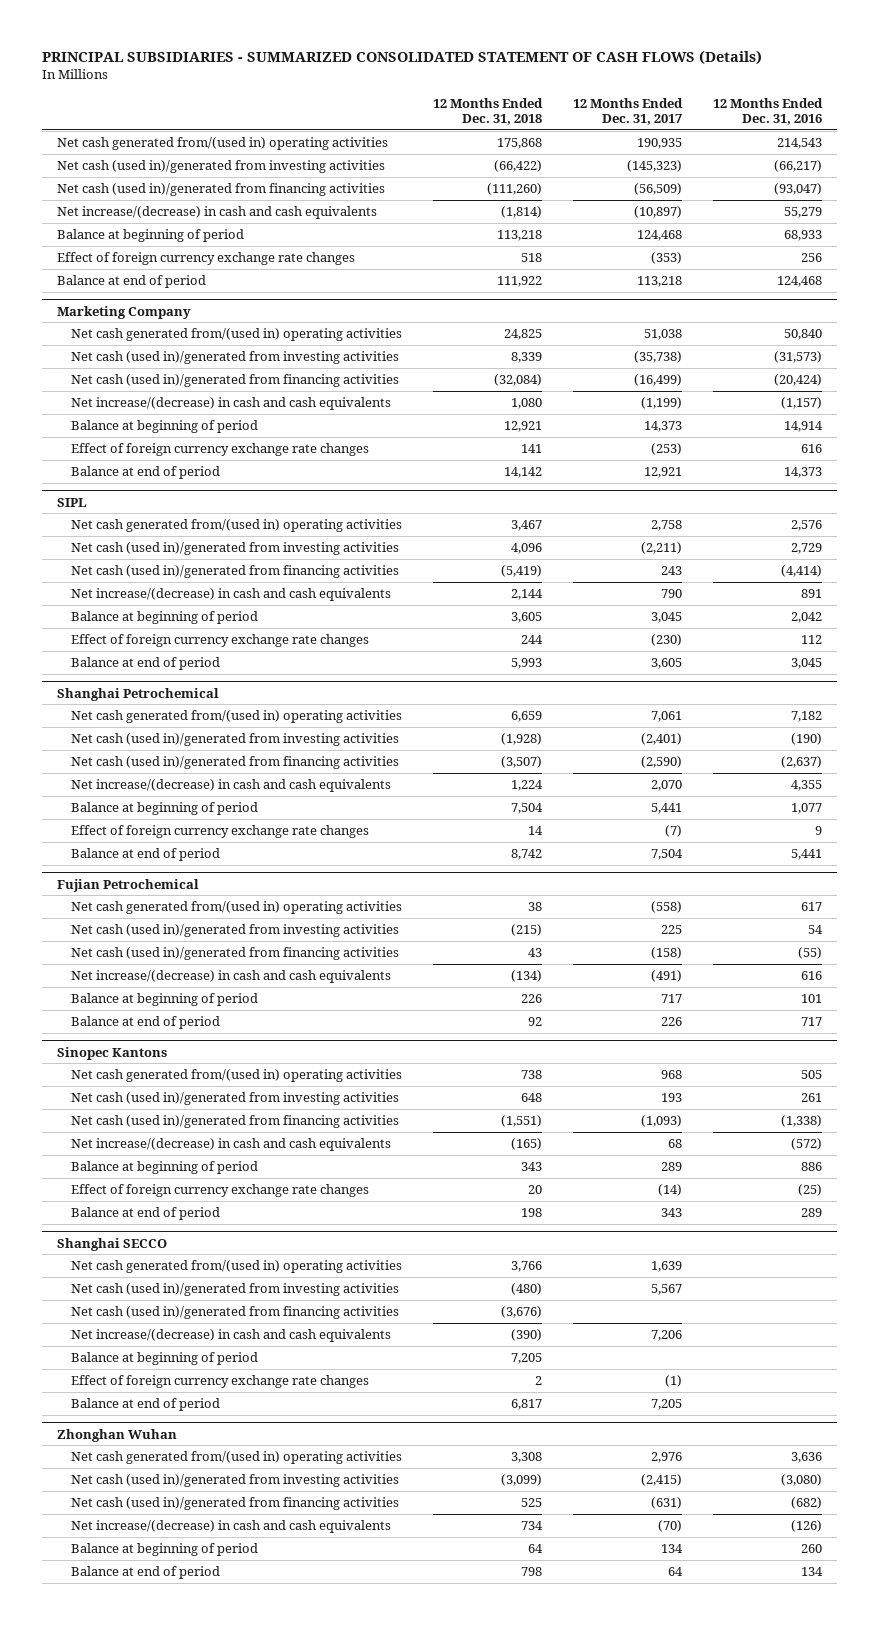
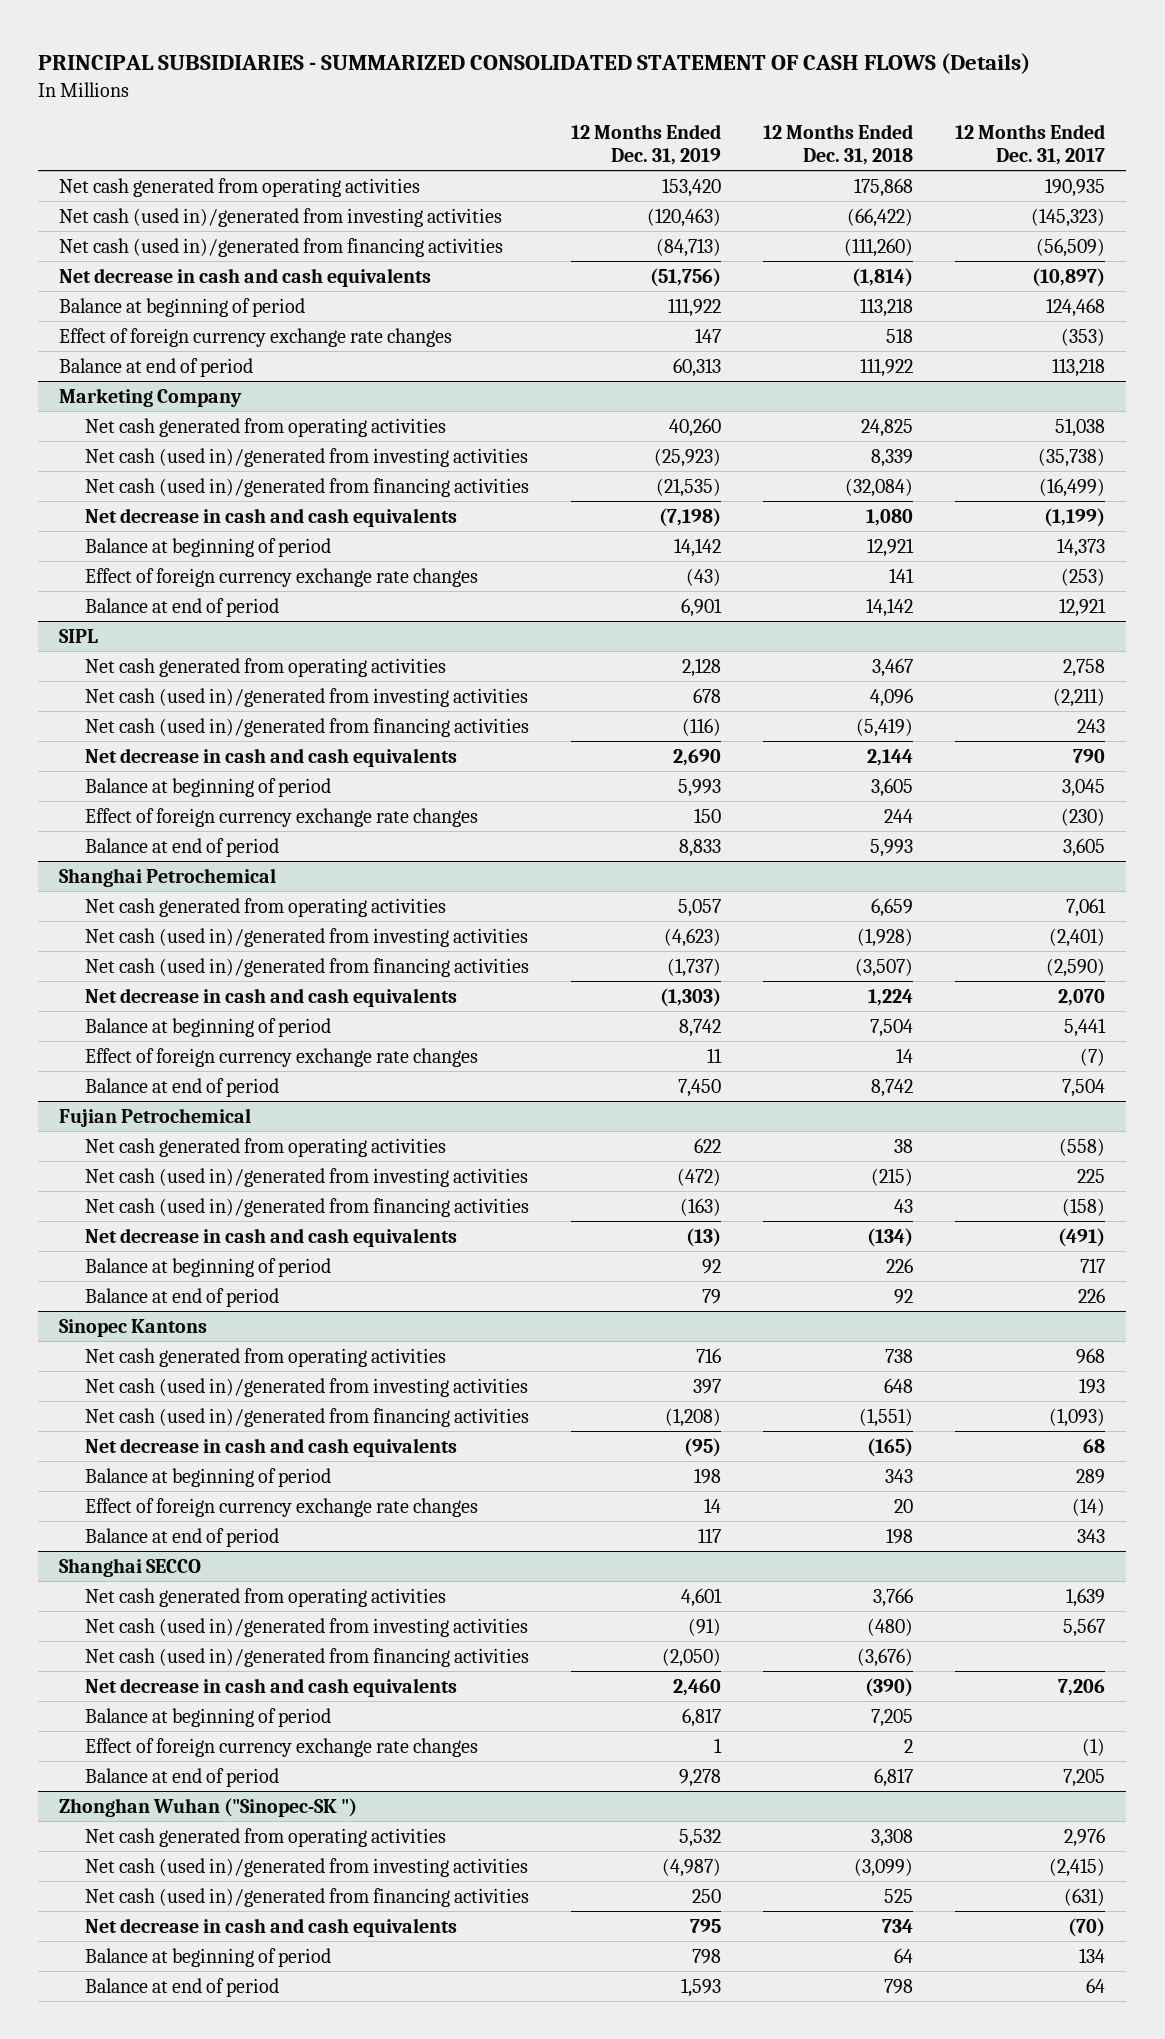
- | 12 Months Ended Dec. 31, 2018 | 12 Months Ended Dec. 31, 2017 | 12 Months Ended Dec. 31, 2016
+ | 12 Months Ended Dec. 31, 2019 | 12 Months Ended Dec. 31, 2018 | 12 Months Ended Dec. 31, 2017
- Net cash generated from/(used in) operating activities | 175,868 | 190,935 | 214,543
+ Net cash generated from operating activities | 153,420 | 175,868 | 190,935
- Net increase/(decrease) in cash and cash equivalents | (1,814) | (10,897) | 55,279
+ Net decrease in cash and cash equivalents | (51,756) | (1,814) | (10,897)
@ Marketing Company
- Net cash generated from/(used in) operating activities | 24,825 | 51,038 | 50,840
+ Net cash generated from operating activities | 40,260 | 24,825 | 51,038
- Net increase/(decrease) in cash and cash equivalents | 1,080 | (1,199) | (1,157)
+ Net decrease in cash and cash equivalents | (7,198) | 1,080 | (1,199)
@ SIPL
- Net cash generated from/(used in) operating activities | 3,467 | 2,758 | 2,576
+ Net cash generated from operating activities | 2,128 | 3,467 | 2,758
- Net increase/(decrease) in cash and cash equivalents | 2,144 | 790 | 891
+ Net decrease in cash and cash equivalents | 2,690 | 2,144 | 790
@ Shanghai Petrochemical
- Net cash generated from/(used in) operating activities | 6,659 | 7,061 | 7,182
+ Net cash generated from operating activities | 5,057 | 6,659 | 7,061
- Net increase/(decrease) in cash and cash equivalents | 1,224 | 2,070 | 4,355
+ Net decrease in cash and cash equivalents | (1,303) | 1,224 | 2,070
@ Fujian Petrochemical
- Net cash generated from/(used in) operating activities | 38 | (558) | 617
+ Net cash generated from operating activities | 622 | 38 | (558)
- Net increase/(decrease) in cash and cash equivalents | (134) | (491) | 616
+ Net decrease in cash and cash equivalents | (13) | (134) | (491)
@ Sinopec Kantons
- Net cash generated from/(used in) operating activities | 738 | 968 | 505
+ Net cash generated from operating activities | 716 | 738 | 968
- Net increase/(decrease) in cash and cash equivalents | (165) | 68 | (572)
+ Net decrease in cash and cash equivalents | (95) | (165) | 68
@ Shanghai SECCO
- Net cash generated from/(used in) operating activities | 3,766 | 1,639 |
+ Net cash generated from operating activities | 4,601 | 3,766 | 1,639
- Net increase/(decrease) in cash and cash equivalents | (390) | 7,206 |
+ Net decrease in cash and cash equivalents | 2,460 | (390) | 7,206
- Zhonghan Wuhan
- Net cash generated from/(used in) operating activities | 3,308 | 2,976 | 3,636
+ Zhonghan Wuhan ("Sinopec-SK ")
+ Net cash generated from operating activities | 5,532 | 3,308 | 2,976
- Net increase/(decrease) in cash and cash equivalents | 734 | (70) | (126)
+ Net decrease in cash and cash equivalents | 795 | 734 | (70)

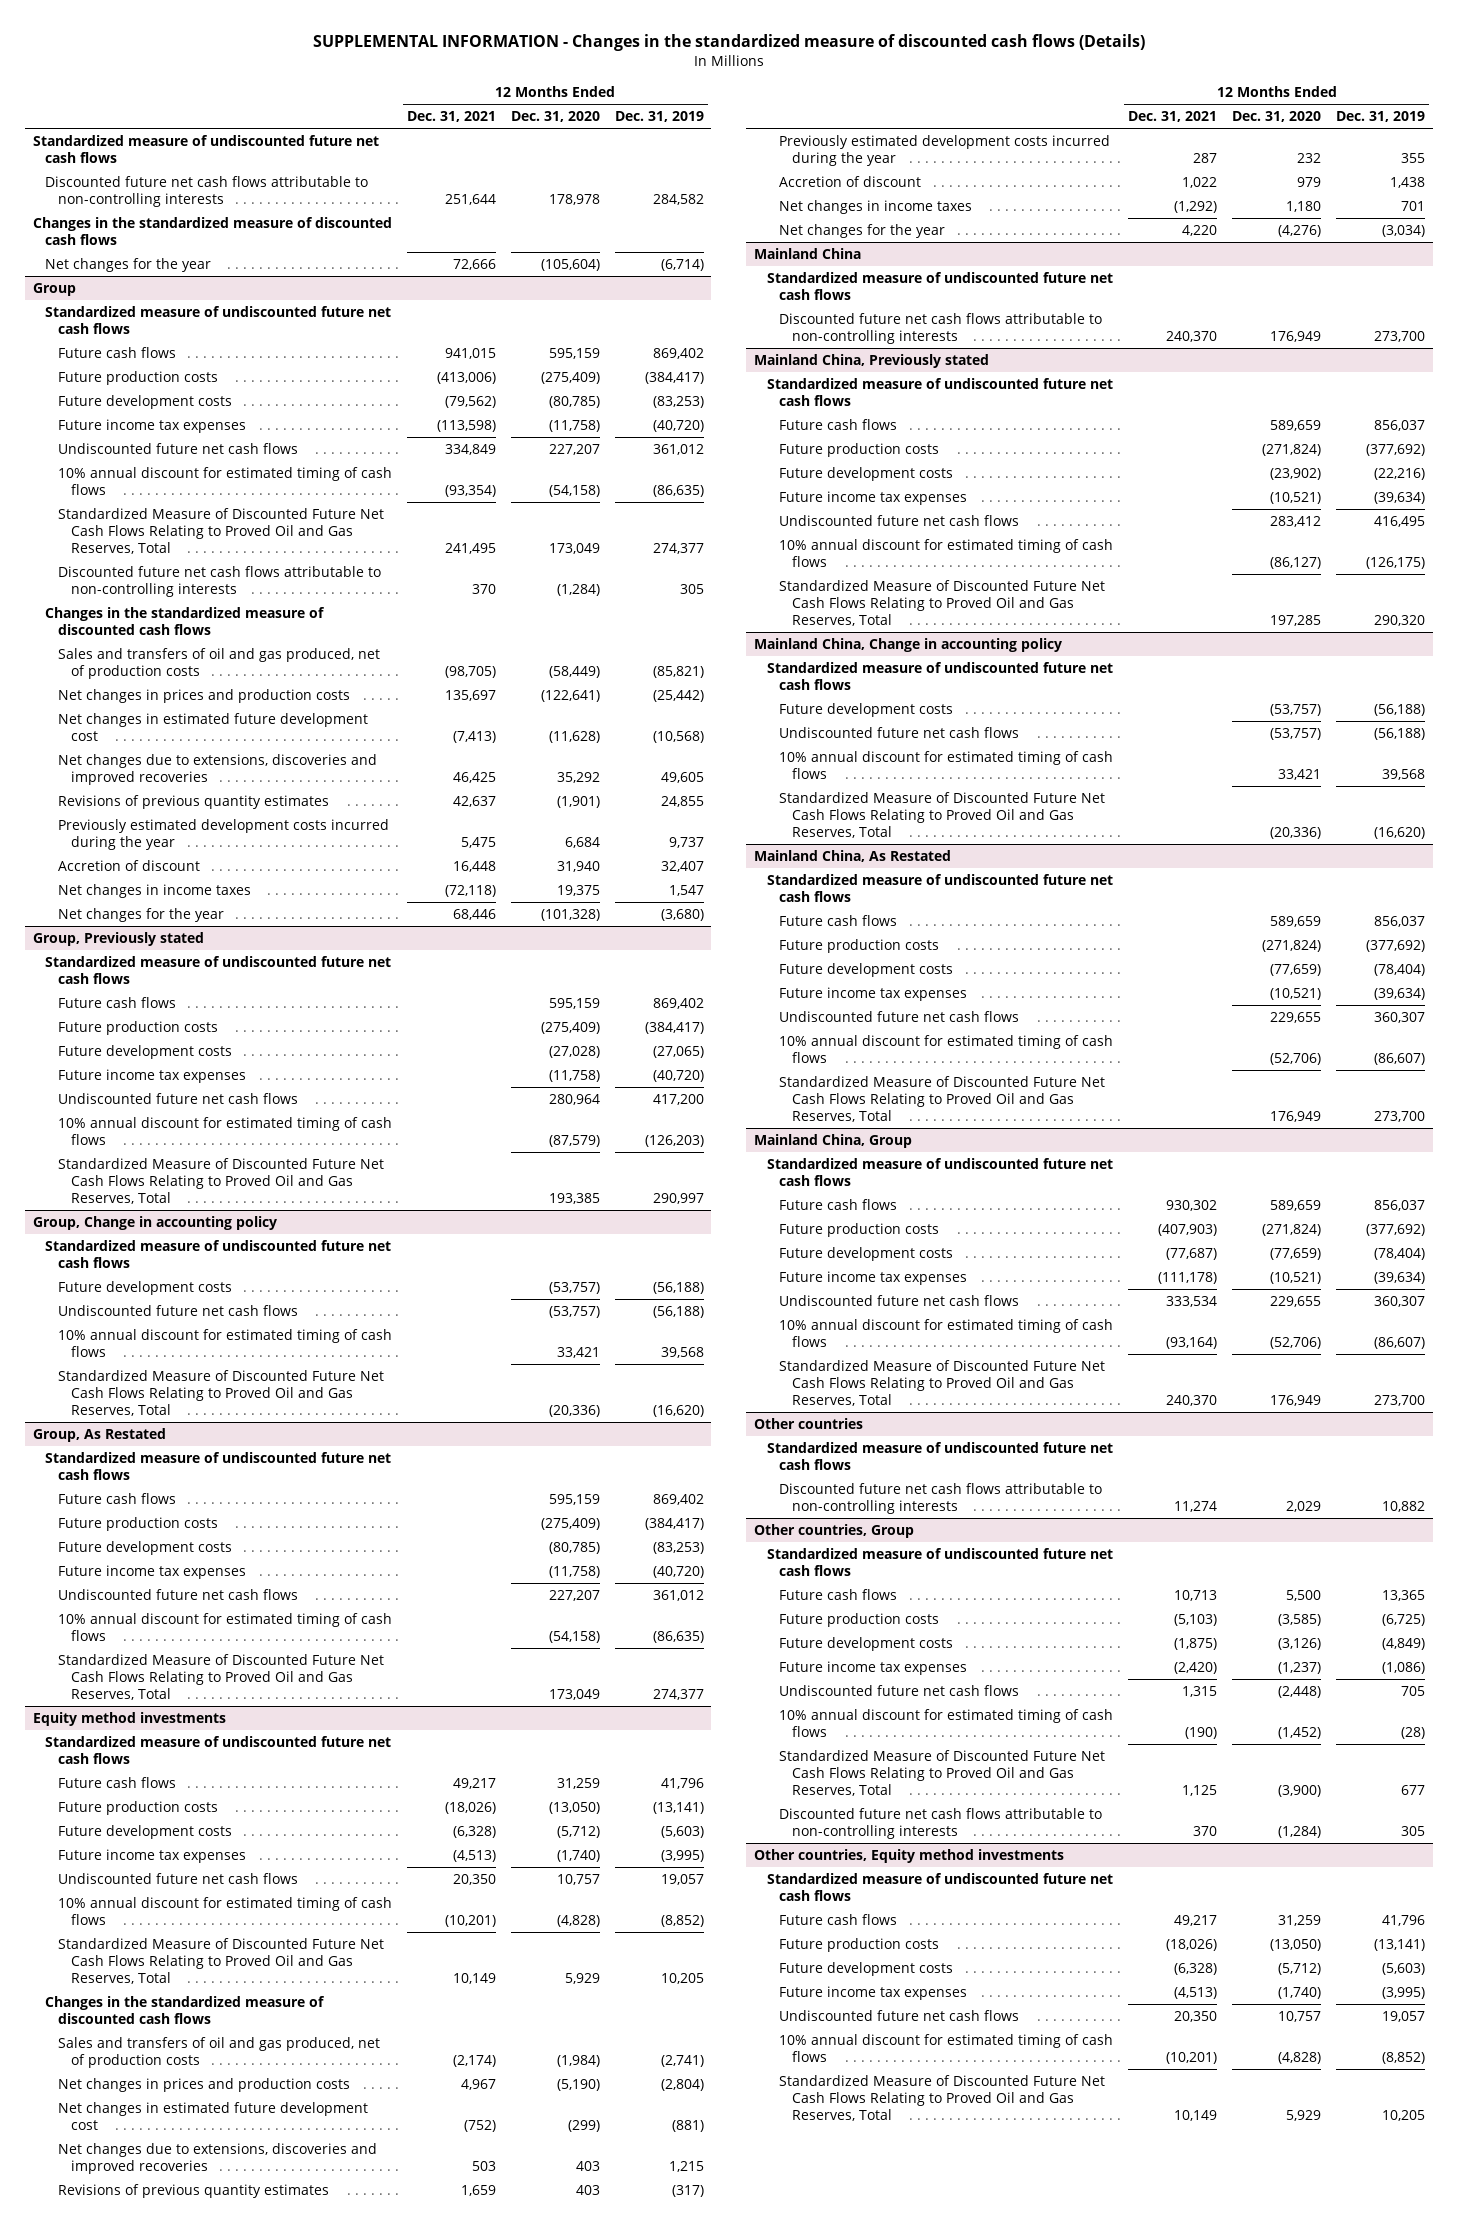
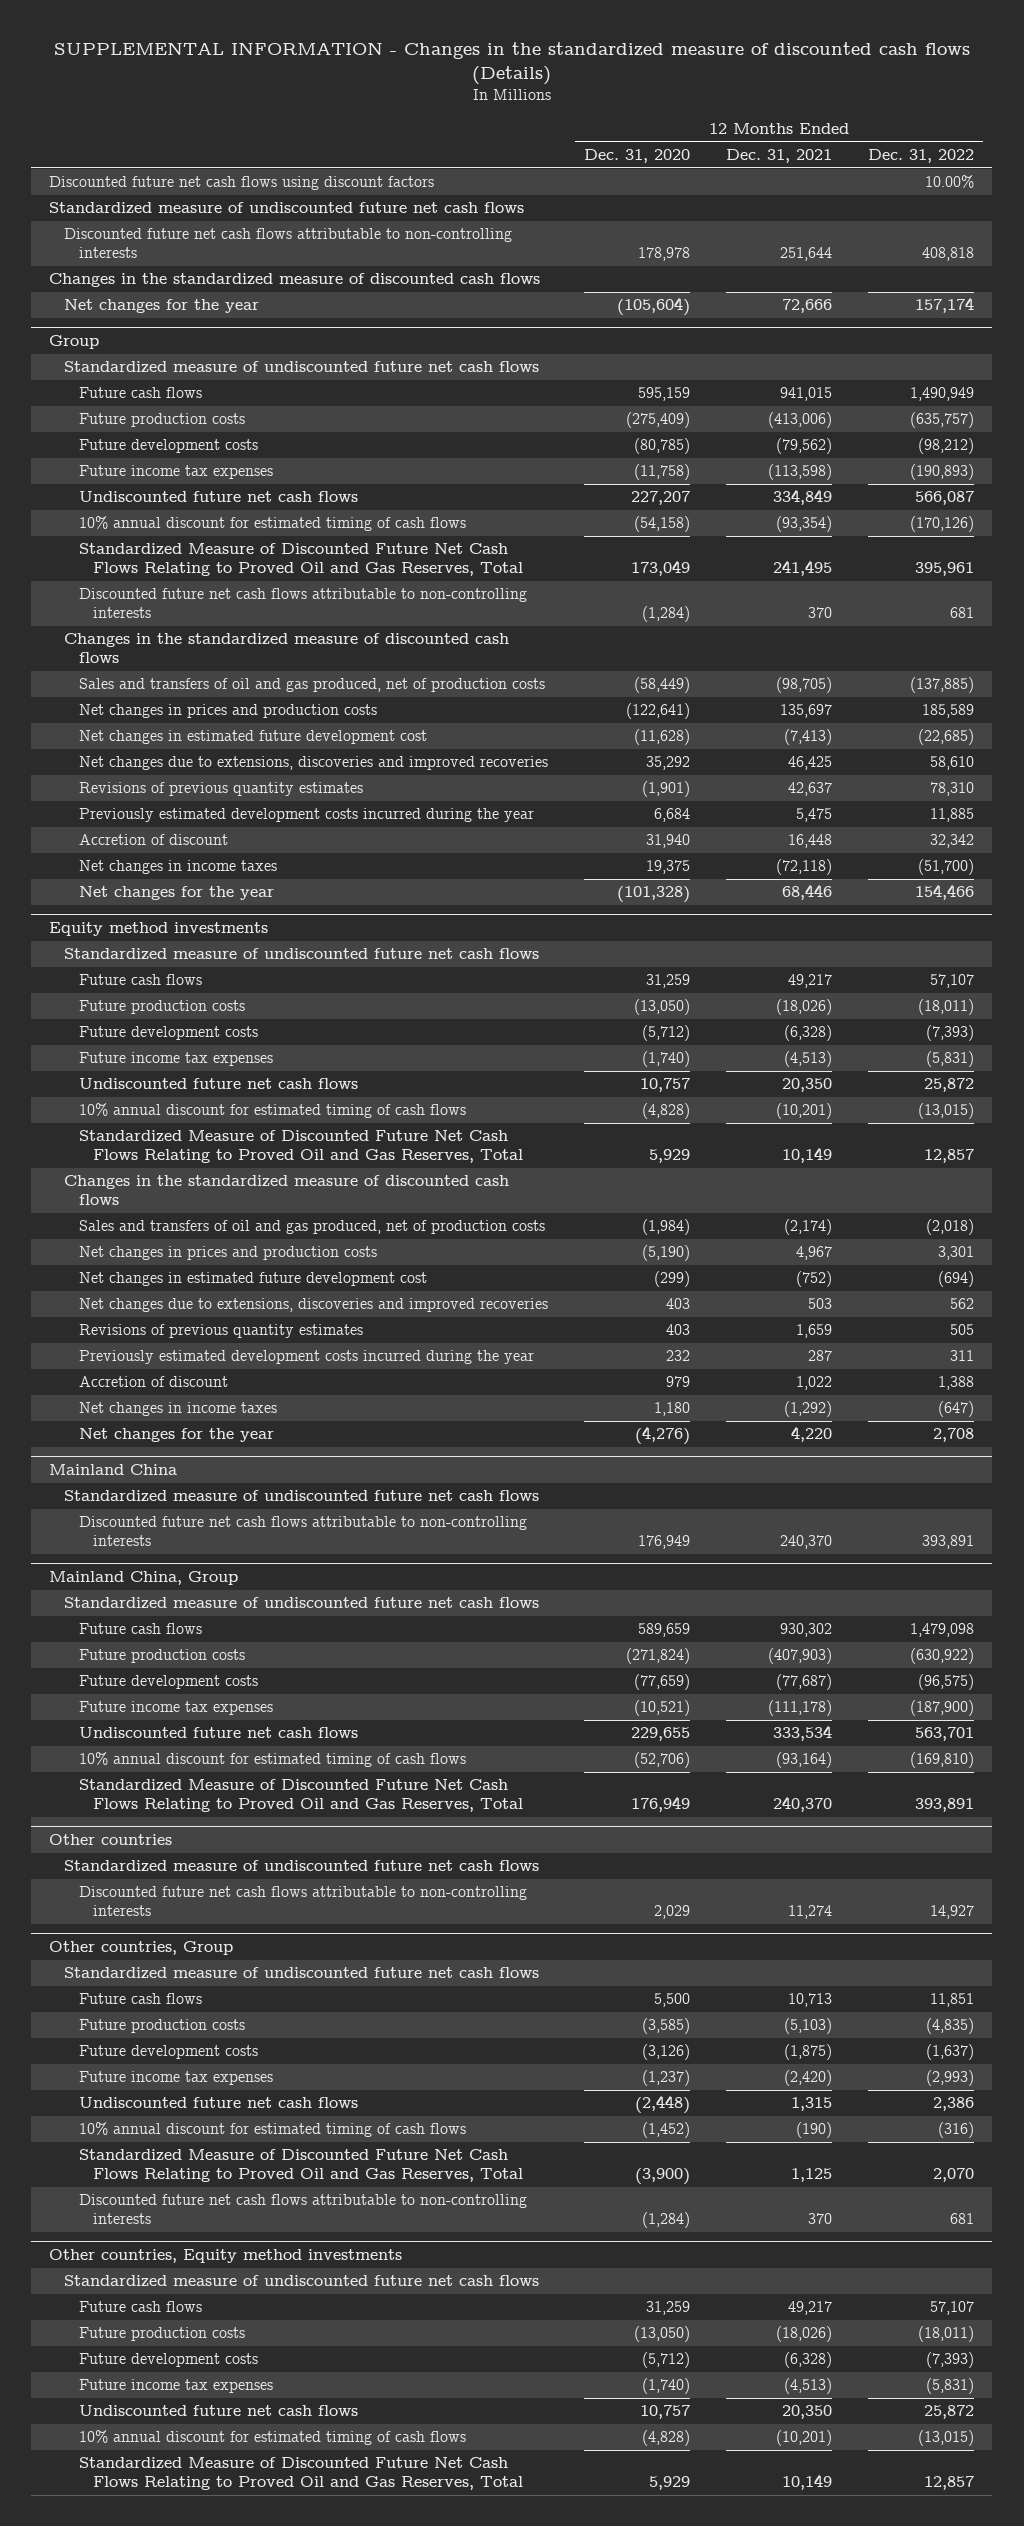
- | 12 Months Ended Dec. 31, 2021 | 12 Months Ended Dec. 31, 2020 | 12 Months Ended Dec. 31, 2019
+ | 12 Months Ended Dec. 31, 2020 | 12 Months Ended Dec. 31, 2021 | 12 Months Ended Dec. 31, 2022
+ Discounted future net cash flows using discount factors | | | 10.00%
- Group, Previously stated
- Standardized measure of undiscounted future net cash flows
- Future cash flows | | 595,159 | 869,402
- Future production costs | | (275,409) | (384,417)
- Future development costs | | (27,028) | (27,065)
- Future income tax expenses | | (11,758) | (40,720)
- Undiscounted future net cash flows | | 280,964 | 417,200
- 10% annual discount for estimated timing of cash flows | | (87,579) | (126,203)
- Standardized Measure of Discounted Future Net Cash Flows Relating to Proved Oil and Gas Reserves, Total | | 193,385 | 290,997
- Group, Change in accounting policy
- Standardized measure of undiscounted future net cash flows
- Future development costs | | (53,757) | (56,188)
- Undiscounted future net cash flows | | (53,757) | (56,188)
- 10% annual discount for estimated timing of cash flows | | 33,421 | 39,568
- Standardized Measure of Discounted Future Net Cash Flows Relating to Proved Oil and Gas Reserves, Total | | (20,336) | (16,620)
- Group, As Restated
- Standardized measure of undiscounted future net cash flows
- Future cash flows | | 595,159 | 869,402
- Future production costs | | (275,409) | (384,417)
- Future development costs | | (80,785) | (83,253)
- Future income tax expenses | | (11,758) | (40,720)
- Undiscounted future net cash flows | | 227,207 | 361,012
- 10% annual discount for estimated timing of cash flows | | (54,158) | (86,635)
- Standardized Measure of Discounted Future Net Cash Flows Relating to Proved Oil and Gas Reserves, Total | | 173,049 | 274,377
- Mainland China, Previously stated
- Standardized measure of undiscounted future net cash flows
- Future cash flows | | 589,659 | 856,037
- Future production costs | | (271,824) | (377,692)
- Future development costs | | (23,902) | (22,216)
- Future income tax expenses | | (10,521) | (39,634)
- Undiscounted future net cash flows | | 283,412 | 416,495
- 10% annual discount for estimated timing of cash flows | | (86,127) | (126,175)
- Standardized Measure of Discounted Future Net Cash Flows Relating to Proved Oil and Gas Reserves, Total | | 197,285 | 290,320
- Mainland China, Change in accounting policy
- Standardized measure of undiscounted future net cash flows
- Future development costs | | (53,757) | (56,188)
- Undiscounted future net cash flows | | (53,757) | (56,188)
- 10% annual discount for estimated timing of cash flows | | 33,421 | 39,568
- Standardized Measure of Discounted Future Net Cash Flows Relating to Proved Oil and Gas Reserves, Total | | (20,336) | (16,620)
- Mainland China, As Restated
- Standardized measure of undiscounted future net cash flows
- Future cash flows | | 589,659 | 856,037
- Future production costs | | (271,824) | (377,692)
- Future development costs | | (77,659) | (78,404)
- Future income tax expenses | | (10,521) | (39,634)
- Undiscounted future net cash flows | | 229,655 | 360,307
- 10% annual discount for estimated timing of cash flows | | (52,706) | (86,607)
- Standardized Measure of Discounted Future Net Cash Flows Relating to Proved Oil and Gas Reserves, Total | | 176,949 | 273,700

